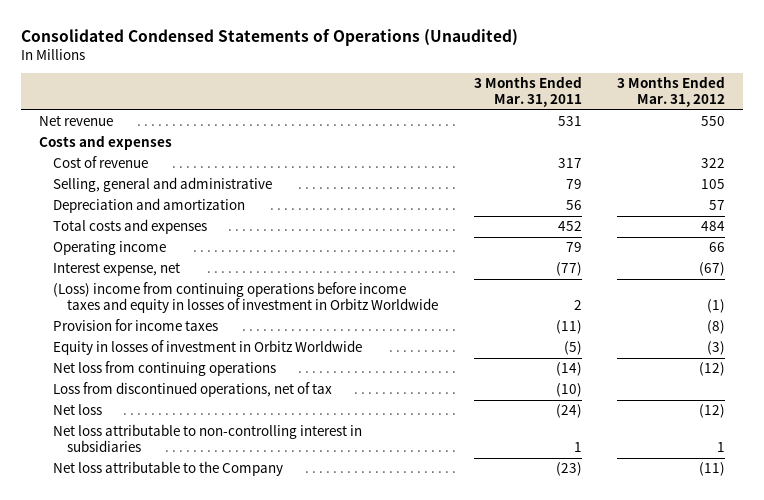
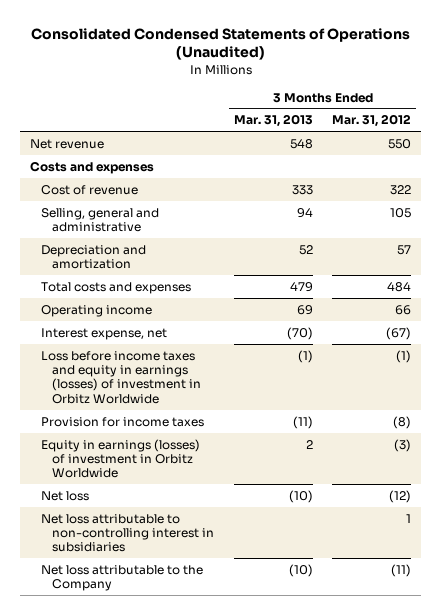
- | 3 Months Ended Mar. 31, 2011 | 3 Months Ended Mar. 31, 2012
+ | 3 Months Ended Mar. 31, 2013 | 3 Months Ended Mar. 31, 2012
- (Loss) income from continuing operations before income taxes and equity in losses of investment in Orbitz Worldwide | 2 | (1)
+ Loss before income taxes and equity in earnings (losses) of investment in Orbitz Worldwide | (1) | (1)
- Equity in losses of investment in Orbitz Worldwide | (5) | (3)
- Net loss from continuing operations | (14) | (12)
- Loss from discontinued operations, net of tax | (10) |
+ Equity in earnings (losses) of investment in Orbitz Worldwide | 2 | (3)

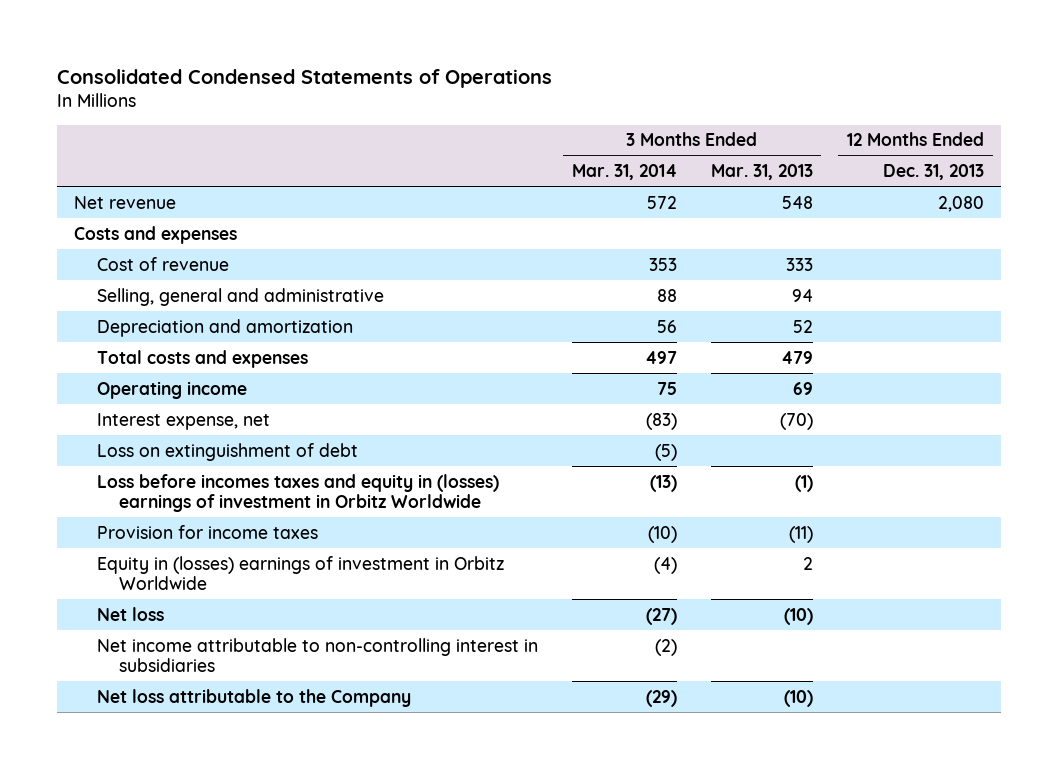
- Consolidated Condensed Statements of Operations (Unaudited)
+ Consolidated Condensed Statements of Operations
- | 3 Months Ended Mar. 31, 2013 | 3 Months Ended Mar. 31, 2012
+ | 3 Months Ended Mar. 31, 2014 | 3 Months Ended Mar. 31, 2013 | 12 Months Ended Dec. 31, 2013
- Loss before income taxes and equity in earnings (losses) of investment in Orbitz Worldwide | (1) | (1)
+ Loss on extinguishment of debt | (5) | |
+ Loss before incomes taxes and equity in (losses) earnings of investment in Orbitz Worldwide | (13) | (1) |
- Equity in earnings (losses) of investment in Orbitz Worldwide | 2 | (3)
+ Equity in (losses) earnings of investment in Orbitz Worldwide | (4) | 2 |
- Net loss attributable to non-controlling interest in subsidiaries | | 1
+ Net income attributable to non-controlling interest in subsidiaries | (2) | |

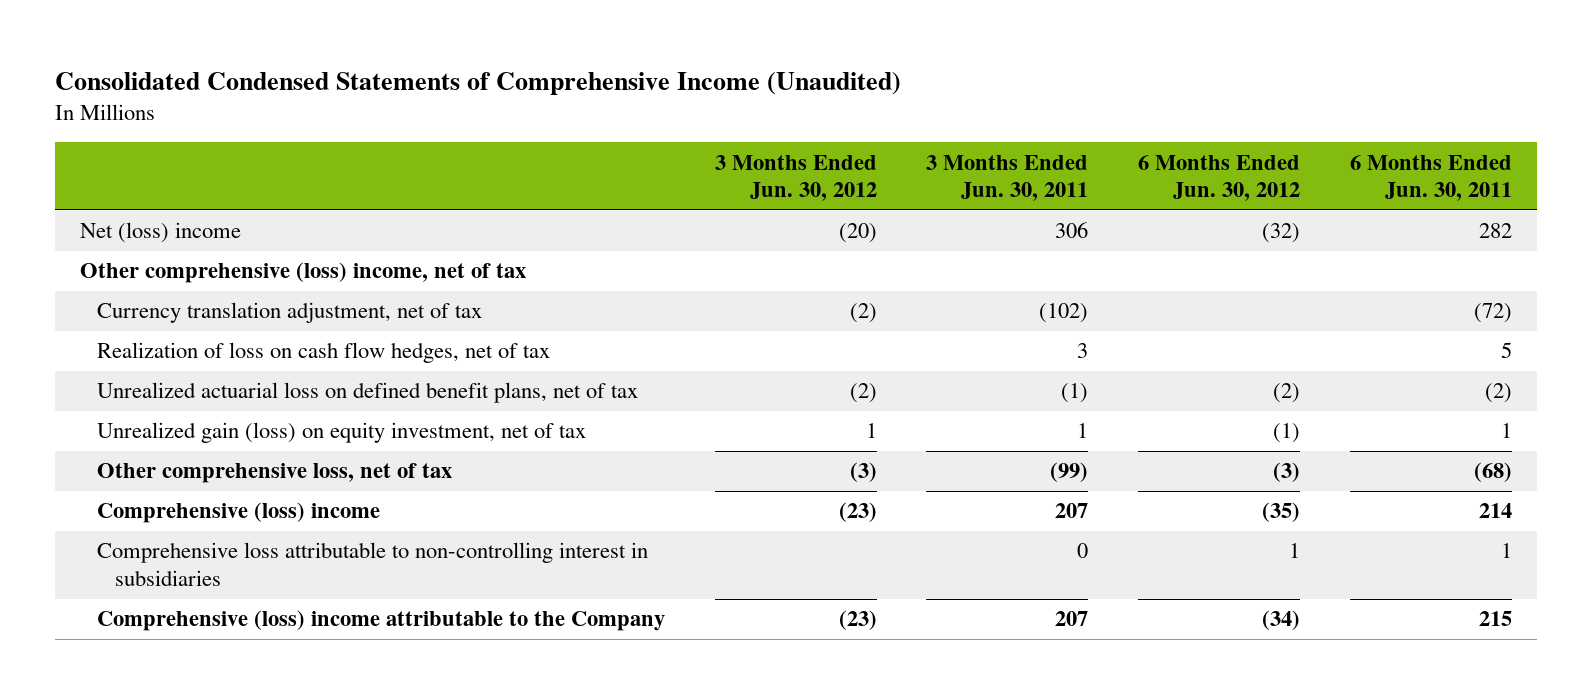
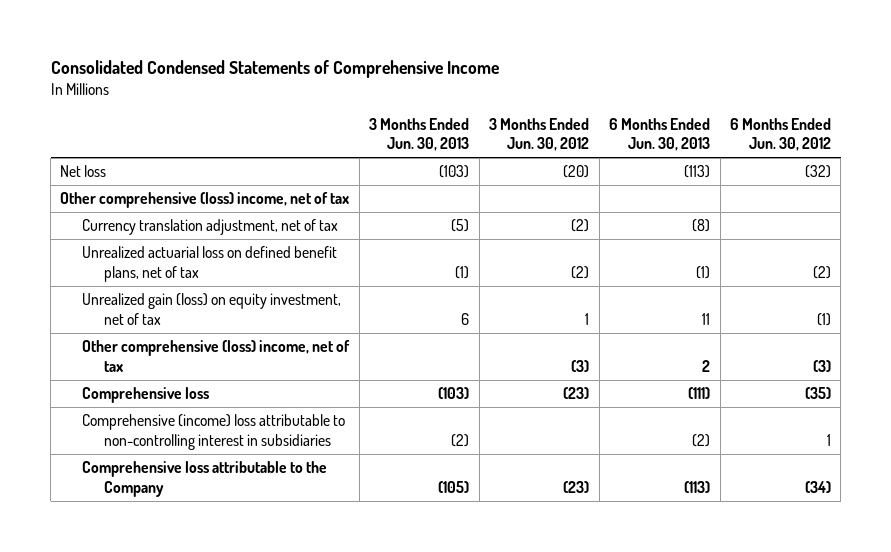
- Consolidated Condensed Statements of Comprehensive Income (Unaudited)
+ Consolidated Condensed Statements of Comprehensive Income
- | 3 Months Ended Jun. 30, 2012 | 3 Months Ended Jun. 30, 2011 | 6 Months Ended Jun. 30, 2012 | 6 Months Ended Jun. 30, 2011
+ | 3 Months Ended Jun. 30, 2013 | 3 Months Ended Jun. 30, 2012 | 6 Months Ended Jun. 30, 2013 | 6 Months Ended Jun. 30, 2012
- Net (loss) income | (20) | 306 | (32) | 282
+ Net loss | (103) | (20) | (113) | (32)
- Realization of loss on cash flow hedges, net of tax | | 3 | | 5
- Other comprehensive loss, net of tax | (3) | (99) | (3) | (68)
- Comprehensive (loss) income | (23) | 207 | (35) | 214
- Comprehensive loss attributable to non-controlling interest in subsidiaries | | 0 | 1 | 1
- Comprehensive (loss) income attributable to the Company | (23) | 207 | (34) | 215
+ Other comprehensive (loss) income, net of tax | | (3) | 2 | (3)
+ Comprehensive loss | (103) | (23) | (111) | (35)
+ Comprehensive (income) loss attributable to non-controlling interest in subsidiaries | (2) | | (2) | 1
+ Comprehensive loss attributable to the Company | (105) | (23) | (113) | (34)

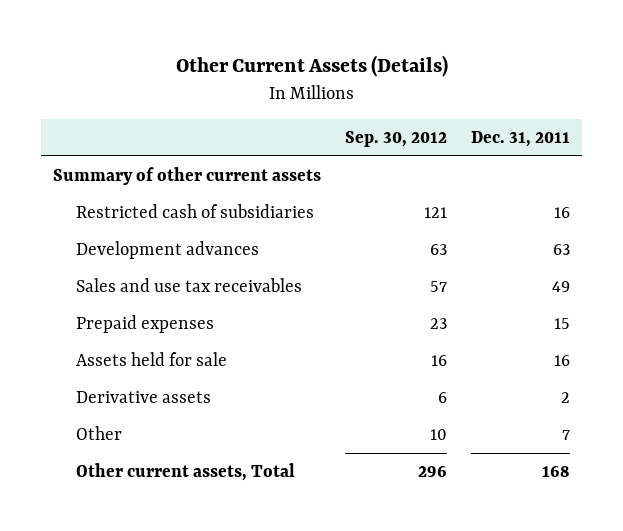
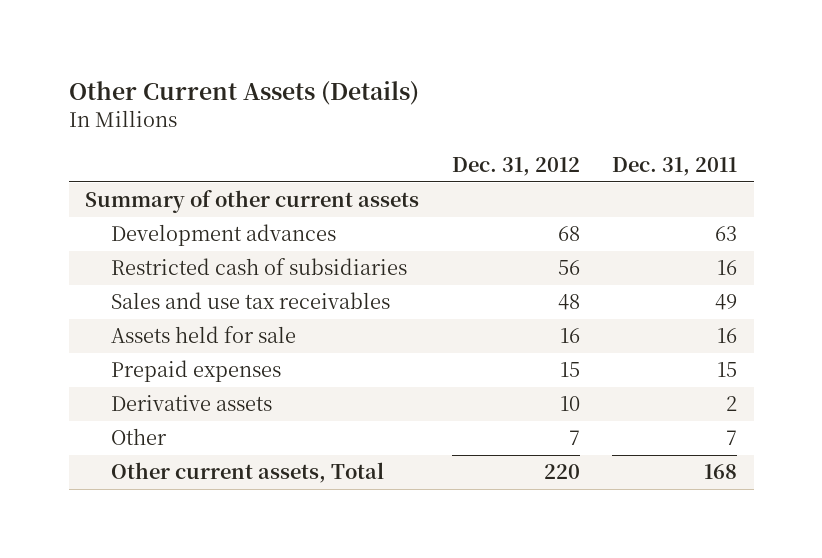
- | Sep. 30, 2012 | Dec. 31, 2011
+ | Dec. 31, 2012 | Dec. 31, 2011
moved down: Restricted cash of subsidiaries | 56 | 16
moved down: Prepaid expenses | 15 | 15

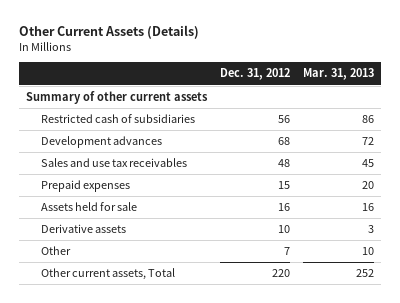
- | Dec. 31, 2012 | Dec. 31, 2011
+ | Dec. 31, 2012 | Mar. 31, 2013
moved down: Development advances | 68 | 72
moved down: Assets held for sale | 16 | 16

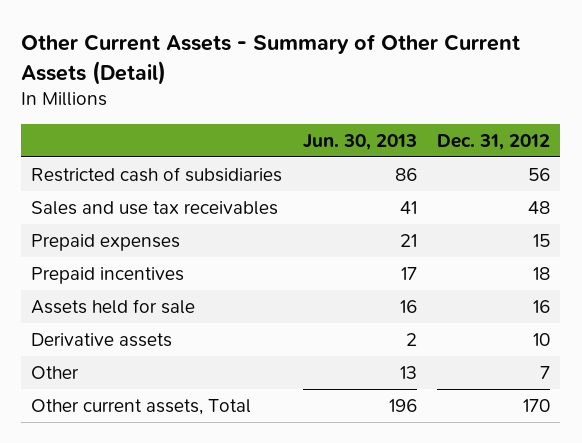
- Other Current Assets (Details)
+ Other Current Assets - Summary of Other Current Assets (Detail)
- | Dec. 31, 2012 | Mar. 31, 2013
+ | Jun. 30, 2013 | Dec. 31, 2012
- Summary of other current assets
- Development advances | 68 | 72
+ Prepaid incentives | 17 | 18
- Other current assets, Total | 220 | 252
+ Other current assets, Total | 196 | 170

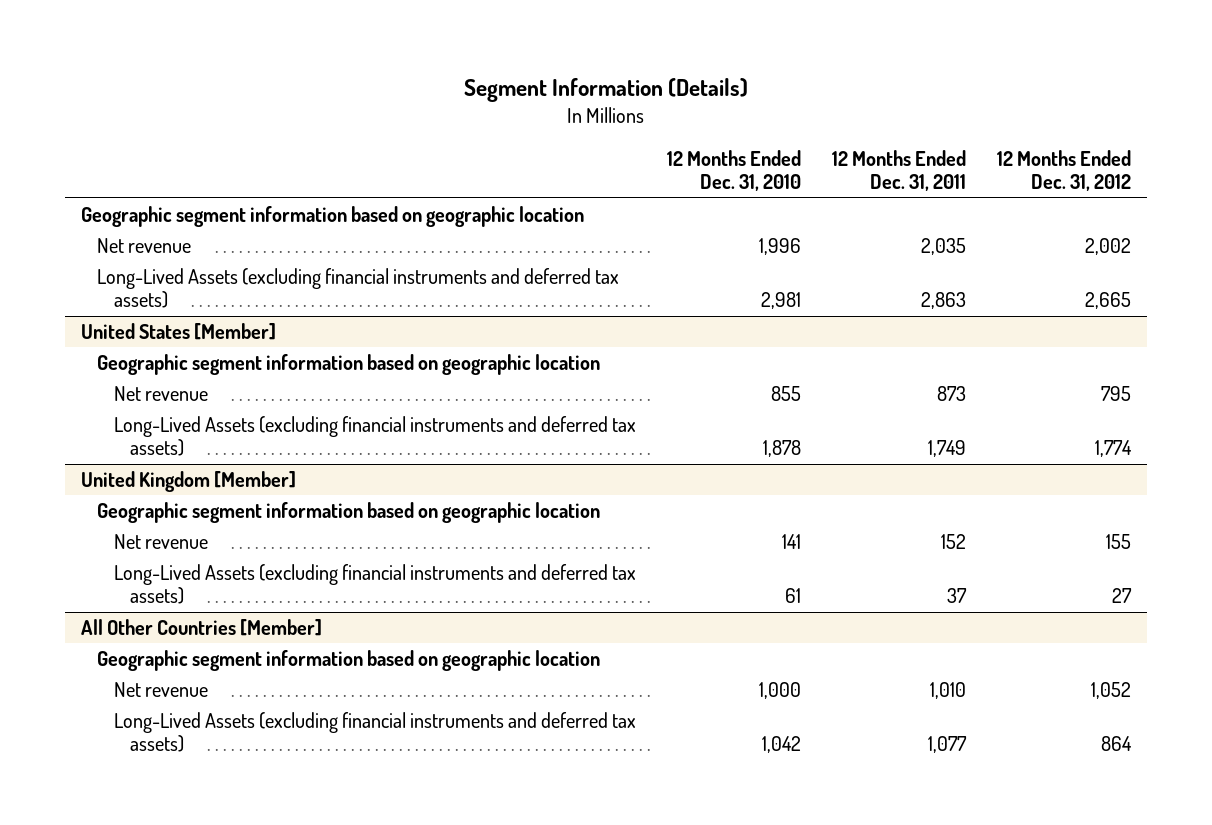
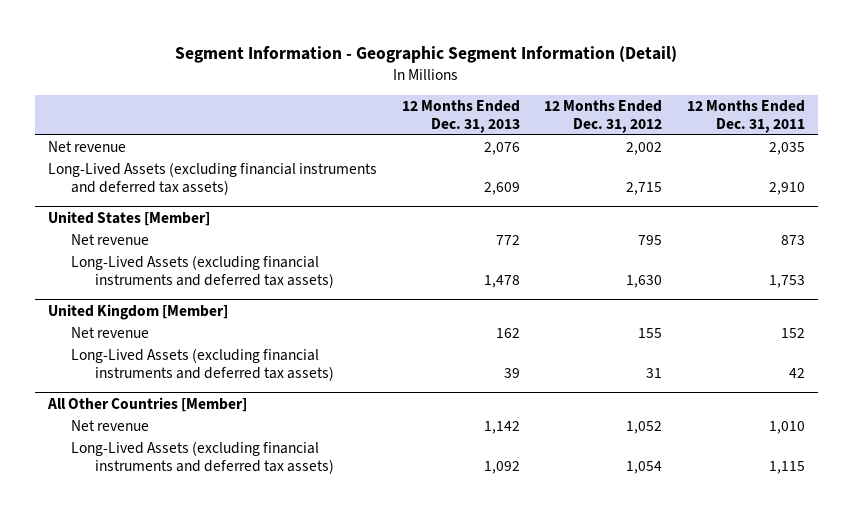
- Segment Information (Details)
+ Segment Information - Geographic Segment Information (Detail)
- | 12 Months Ended Dec. 31, 2010 | 12 Months Ended Dec. 31, 2011 | 12 Months Ended Dec. 31, 2012
+ | 12 Months Ended Dec. 31, 2013 | 12 Months Ended Dec. 31, 2012 | 12 Months Ended Dec. 31, 2011
- Geographic segment information based on geographic location
- Long-Lived Assets (excluding financial instruments and deferred tax assets) | 2,981 | 2,863 | 2,665
+ Long-Lived Assets (excluding financial instruments and deferred tax assets) | 2,609 | 2,715 | 2,910
@ United States [Member]
- Geographic segment information based on geographic location
- Long-Lived Assets (excluding financial instruments and deferred tax assets) | 1,878 | 1,749 | 1,774
+ Long-Lived Assets (excluding financial instruments and deferred tax assets) | 1,478 | 1,630 | 1,753
@ United Kingdom [Member]
- Geographic segment information based on geographic location
- Long-Lived Assets (excluding financial instruments and deferred tax assets) | 61 | 37 | 27
+ Long-Lived Assets (excluding financial instruments and deferred tax assets) | 39 | 31 | 42
@ All Other Countries [Member]
- Geographic segment information based on geographic location
- Long-Lived Assets (excluding financial instruments and deferred tax assets) | 1,042 | 1,077 | 864
+ Long-Lived Assets (excluding financial instruments and deferred tax assets) | 1,092 | 1,054 | 1,115

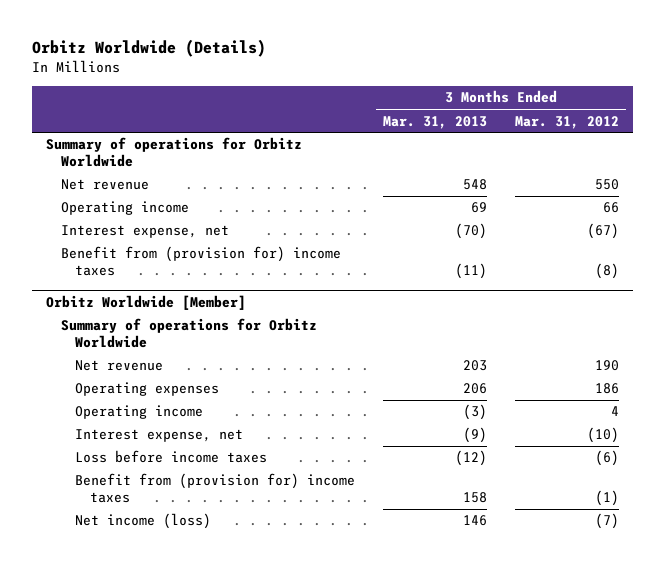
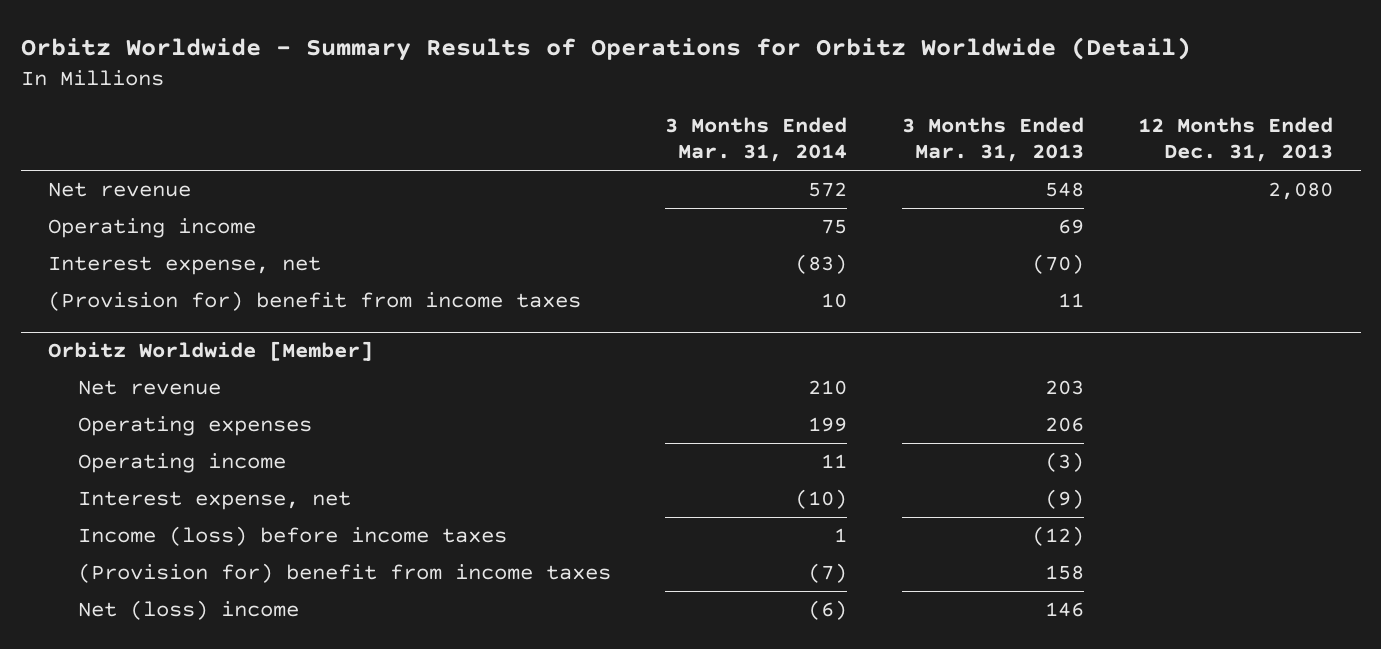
- Orbitz Worldwide (Details)
+ Orbitz Worldwide - Summary Results of Operations for Orbitz Worldwide (Detail)
- | 3 Months Ended Mar. 31, 2013 | 3 Months Ended Mar. 31, 2012
+ | 3 Months Ended Mar. 31, 2014 | 3 Months Ended Mar. 31, 2013 | 12 Months Ended Dec. 31, 2013
- Summary of operations for Orbitz Worldwide
- Benefit from (provision for) income taxes | (11) | (8)
+ (Provision for) benefit from income taxes | 10 | 11 |
@ Orbitz Worldwide [Member]
- Summary of operations for Orbitz Worldwide
- Loss before income taxes | (12) | (6)
- Benefit from (provision for) income taxes | 158 | (1)
- Net income (loss) | 146 | (7)
+ Income (loss) before income taxes | 1 | (12) |
+ (Provision for) benefit from income taxes | (7) | 158 |
+ Net (loss) income | (6) | 146 |

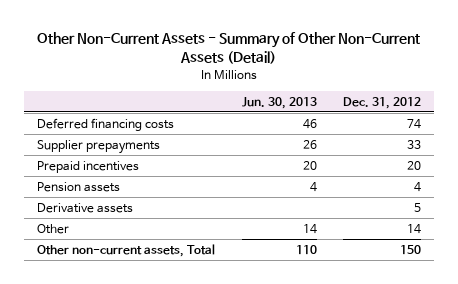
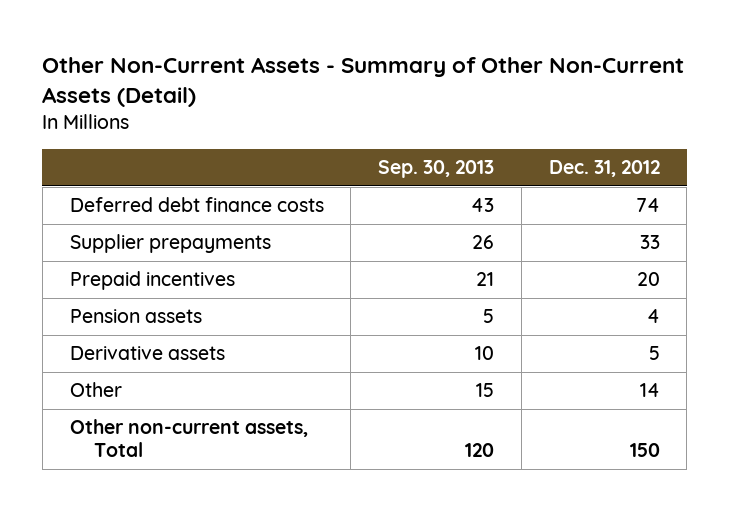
- | Jun. 30, 2013 | Dec. 31, 2012
+ | Sep. 30, 2013 | Dec. 31, 2012
- Deferred financing costs | 46 | 74
+ Deferred debt finance costs | 43 | 74

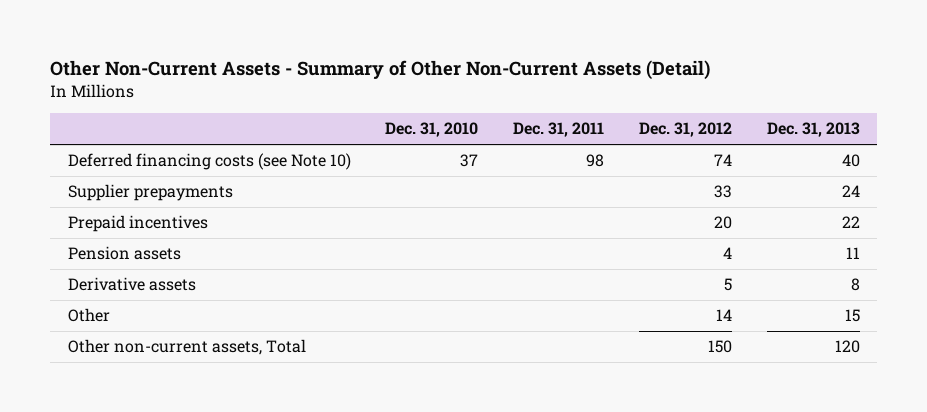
- | Sep. 30, 2013 | Dec. 31, 2012
+ | Dec. 31, 2010 | Dec. 31, 2011 | Dec. 31, 2012 | Dec. 31, 2013
- Deferred debt finance costs | 43 | 74
+ Deferred financing costs (see Note 10) | 37 | 98 | 74 | 40

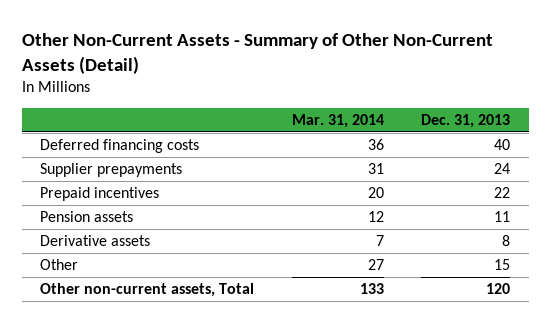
- | Dec. 31, 2010 | Dec. 31, 2011 | Dec. 31, 2012 | Dec. 31, 2013
+ | Mar. 31, 2014 | Dec. 31, 2013
- Deferred financing costs (see Note 10) | 37 | 98 | 74 | 40
+ Deferred financing costs | 36 | 40

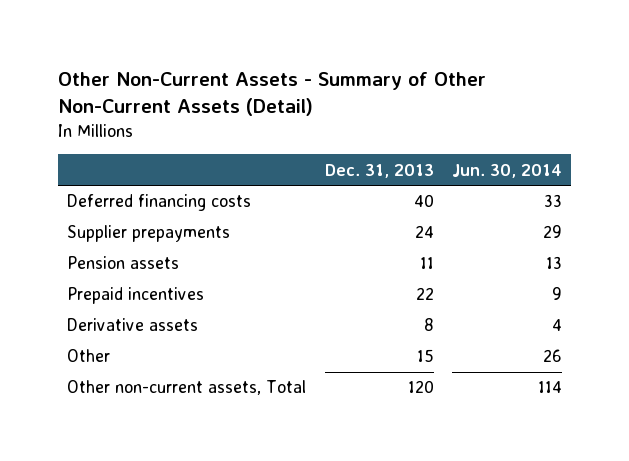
- | Mar. 31, 2014 | Dec. 31, 2013
+ | Dec. 31, 2013 | Jun. 30, 2014
moved down: Prepaid incentives | 22 | 9

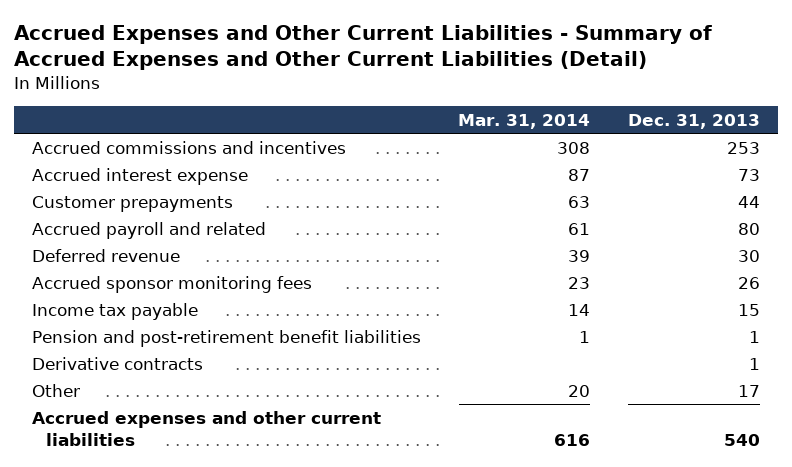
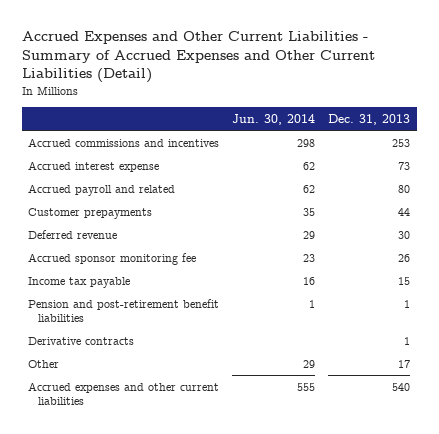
- | Mar. 31, 2014 | Dec. 31, 2013
+ | Jun. 30, 2014 | Dec. 31, 2013
moved down: Customer prepayments | 35 | 44
- Accrued sponsor monitoring fees | 23 | 26
+ Accrued sponsor monitoring fee | 23 | 26

